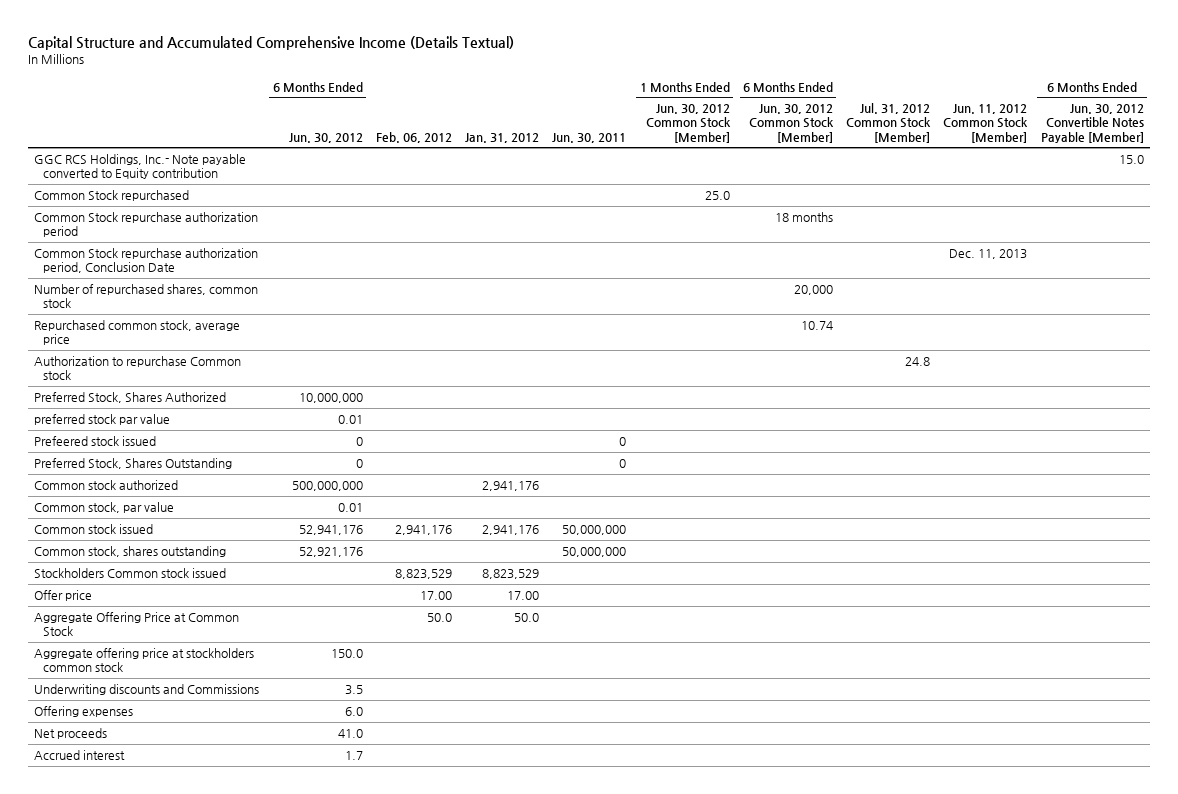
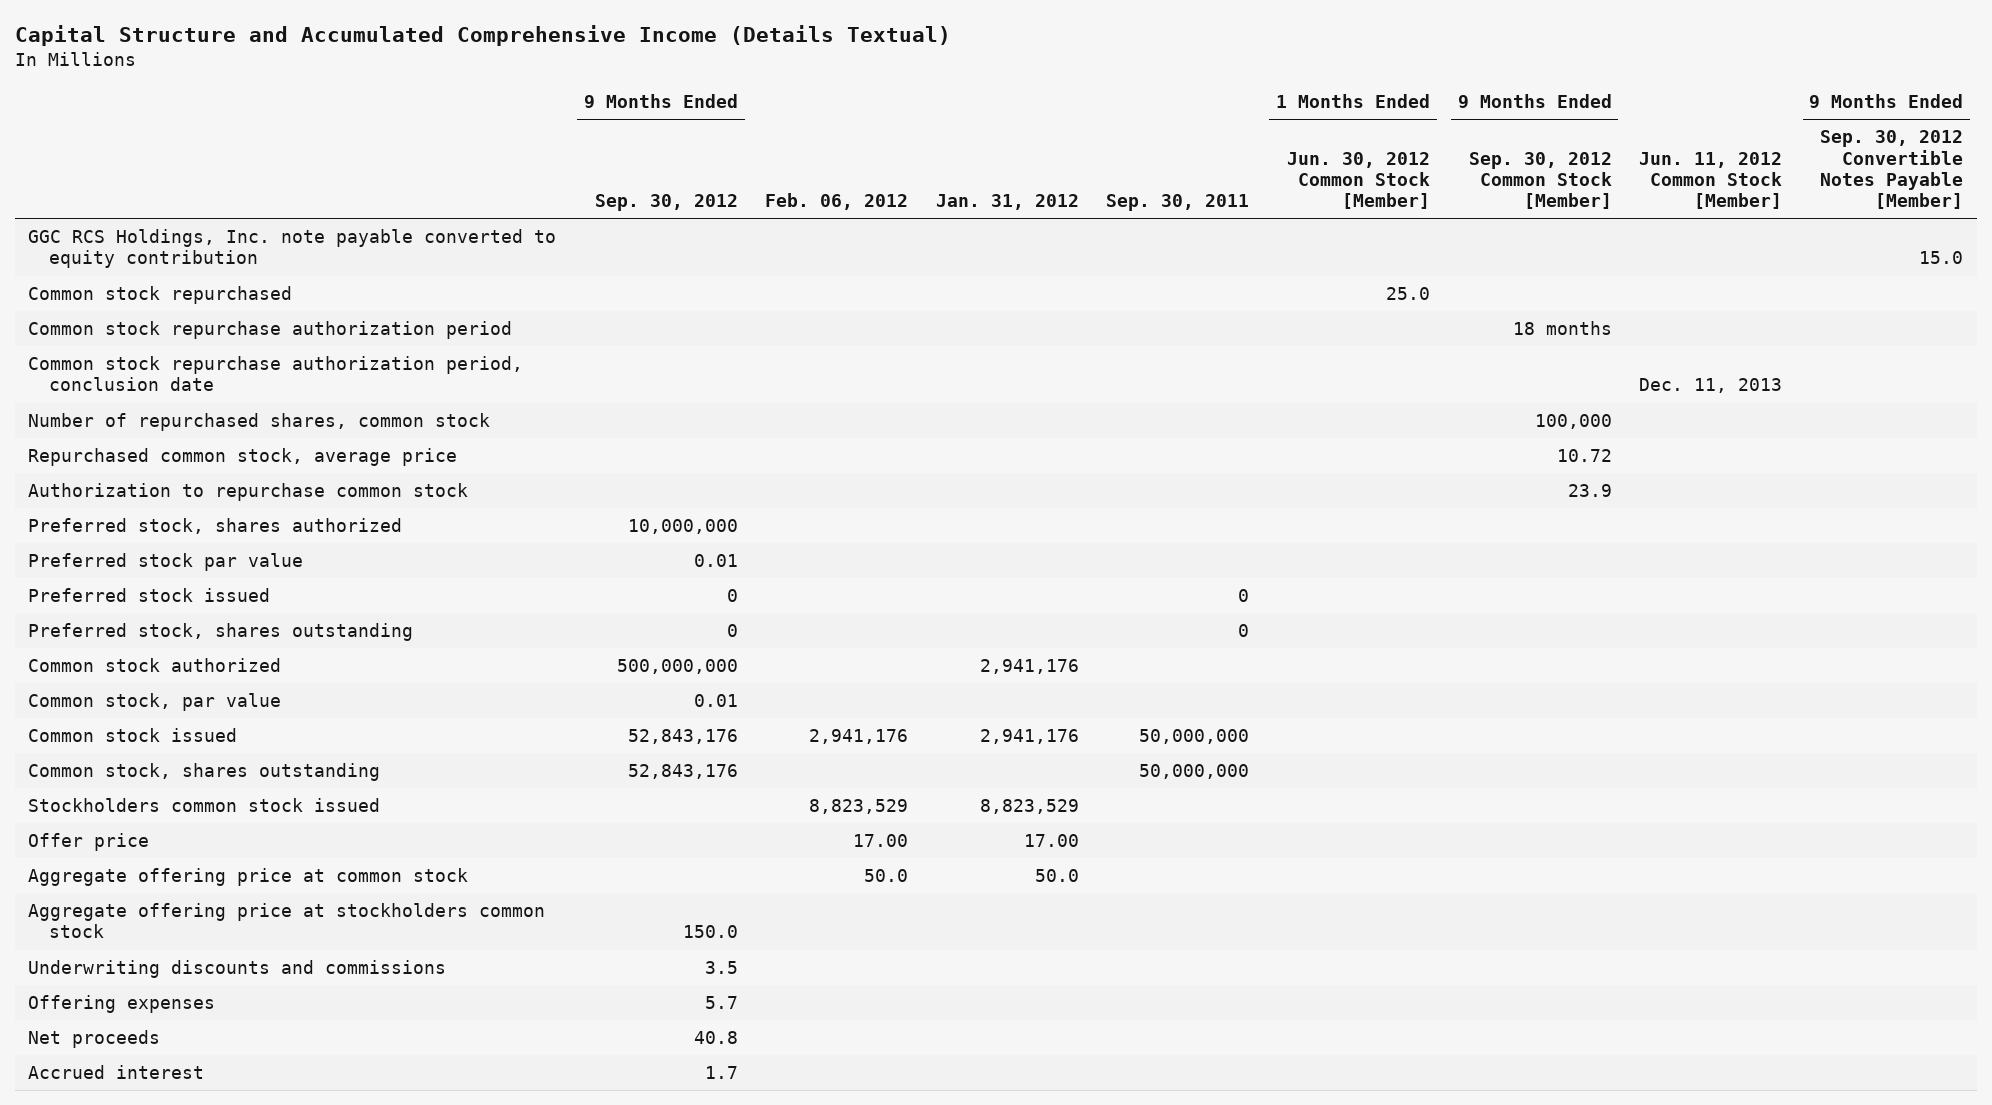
- | 6 Months Ended Jun. 30, 2012 | Feb. 06, 2012 | Jan. 31, 2012 | Jun. 30, 2011 | 1 Months Ended Jun. 30, 2012 Common Stock [Member] | 6 Months Ended Jun. 30, 2012 Common Stock [Member] | Jul. 31, 2012 Common Stock [Member] | Jun. 11, 2012 Common Stock [Member] | 6 Months Ended Jun. 30, 2012 Convertible Notes Payable [Member]
+ | 9 Months Ended Sep. 30, 2012 | Feb. 06, 2012 | Jan. 31, 2012 | Sep. 30, 2011 | 1 Months Ended Jun. 30, 2012 Common Stock [Member] | 9 Months Ended Sep. 30, 2012 Common Stock [Member] | Jun. 11, 2012 Common Stock [Member] | 9 Months Ended Sep. 30, 2012 Convertible Notes Payable [Member]
- GGC RCS Holdings, Inc.- Note payable converted to Equity contribution | | | | | | | | | 15.0
- Common Stock repurchased | | | | | 25.0 | | | |
- Common Stock repurchase authorization period | | | | | | 18 months | | |
- Common Stock repurchase authorization period, Conclusion Date | | | | | | | | Dec. 11, 2013 |
+ GGC RCS Holdings, Inc. note payable converted to equity contribution | | | | | | | | 15.0
+ Common stock repurchased | | | | | 25.0 | | |
+ Common stock repurchase authorization period | | | | | | 18 months | |
+ Common stock repurchase authorization period, conclusion date | | | | | | | Dec. 11, 2013 |
- Authorization to repurchase Common stock | | | | | | | 24.8 | |
- Preferred Stock, Shares Authorized | 10,000,000 | | | | | | | |
- preferred stock par value | 0.01 | | | | | | | |
- Prefeered stock issued | 0 | | | 0 | | | | |
- Preferred Stock, Shares Outstanding | 0 | | | 0 | | | | |
+ Authorization to repurchase common stock | | | | | | 23.9 | |
+ Preferred stock, shares authorized | 10,000,000 | | | | | | |
+ Preferred stock par value | 0.01 | | | | | | |
+ Preferred stock issued | 0 | | | 0 | | | |
+ Preferred stock, shares outstanding | 0 | | | 0 | | | |
- Stockholders Common stock issued | | 8,823,529 | 8,823,529 | | | | | |
+ Stockholders common stock issued | | 8,823,529 | 8,823,529 | | | | |
- Aggregate Offering Price at Common Stock | | 50.0 | 50.0 | | | | | |
+ Aggregate offering price at common stock | | 50.0 | 50.0 | | | | |
- Underwriting discounts and Commissions | 3.5 | | | | | | | |
+ Underwriting discounts and commissions | 3.5 | | | | | | |

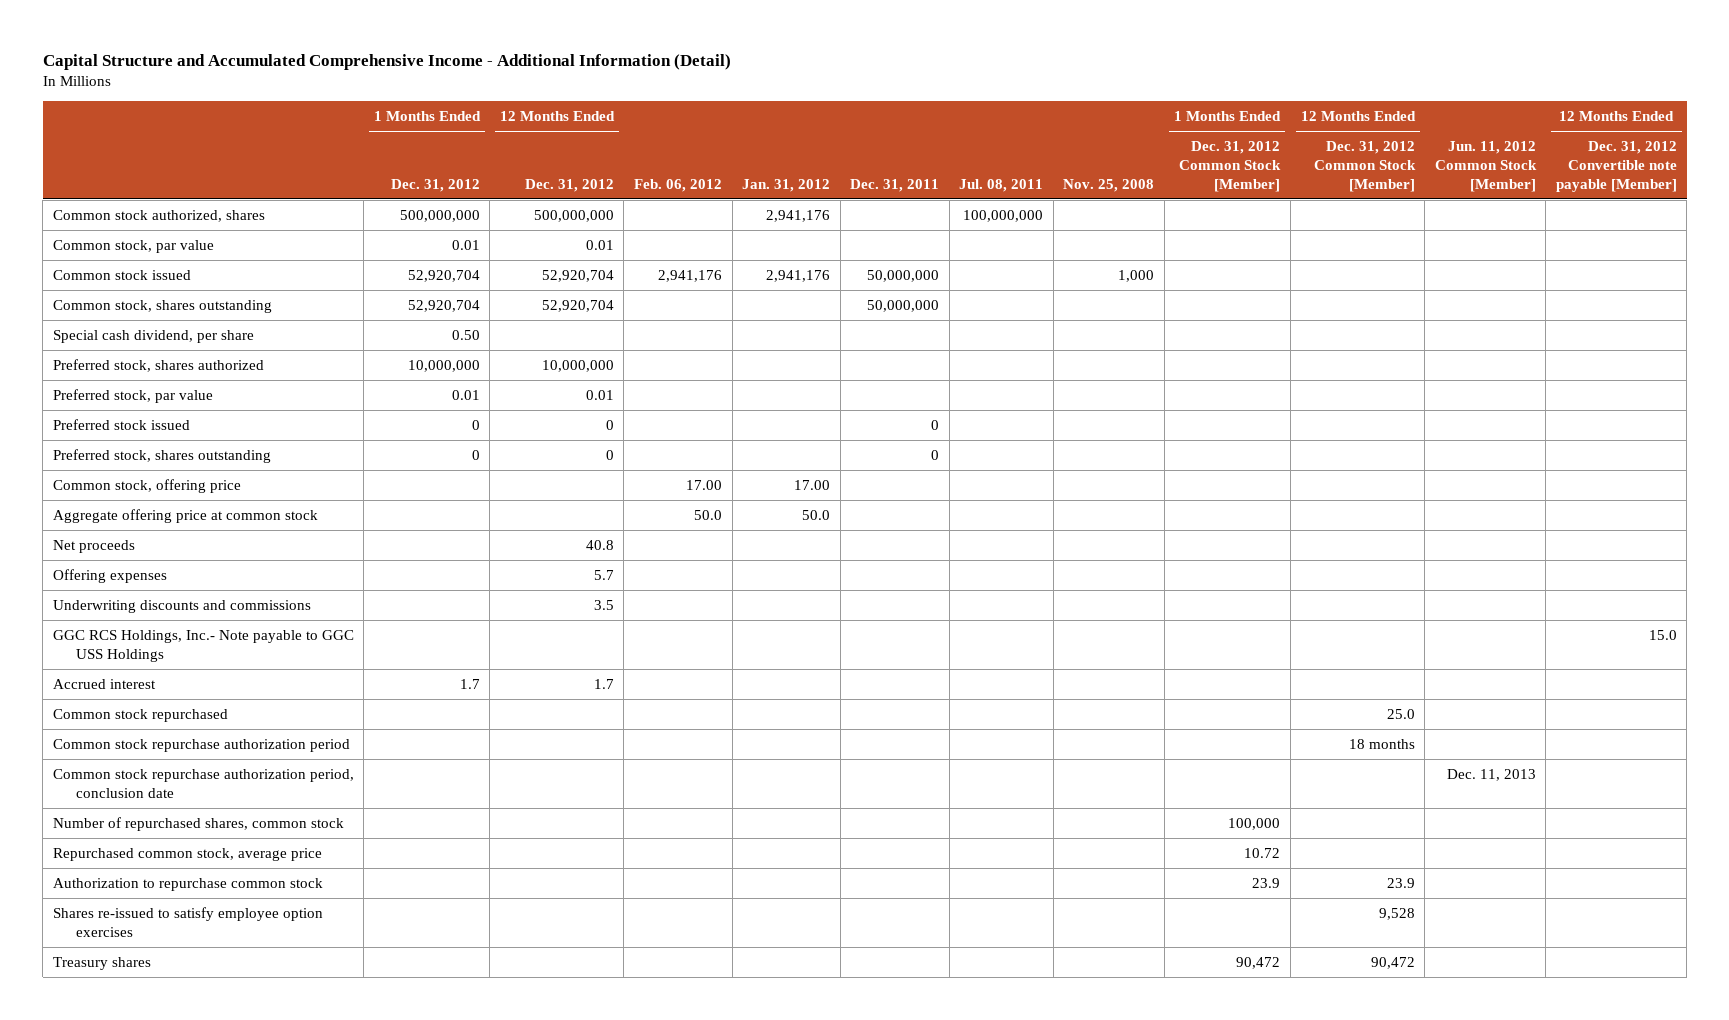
- Capital Structure and Accumulated Comprehensive Income (Details Textual)
+ Capital Structure and Accumulated Comprehensive Income - Additional Information (Detail)
- | 9 Months Ended Sep. 30, 2012 | Feb. 06, 2012 | Jan. 31, 2012 | Sep. 30, 2011 | 1 Months Ended Jun. 30, 2012 Common Stock [Member] | 9 Months Ended Sep. 30, 2012 Common Stock [Member] | Jun. 11, 2012 Common Stock [Member] | 9 Months Ended Sep. 30, 2012 Convertible Notes Payable [Member]
+ | 1 Months Ended Dec. 31, 2012 | 12 Months Ended Dec. 31, 2012 | Feb. 06, 2012 | Jan. 31, 2012 | Dec. 31, 2011 | Jul. 08, 2011 | Nov. 25, 2008 | 1 Months Ended Dec. 31, 2012 Common Stock [Member] | 12 Months Ended Dec. 31, 2012 Common Stock [Member] | Jun. 11, 2012 Common Stock [Member] | 12 Months Ended Dec. 31, 2012 Convertible note payable [Member]
- GGC RCS Holdings, Inc. note payable converted to equity contribution | | | | | | | | 15.0
- Preferred stock par value | 0.01 | | | | | | |
- Common stock authorized | 500,000,000 | | 2,941,176 | | | | |
+ Common stock authorized, shares | 500,000,000 | 500,000,000 | | 2,941,176 | | 100,000,000 | | | | |
- Stockholders common stock issued | | 8,823,529 | 8,823,529 | | | | |
- Offer price | | 17.00 | 17.00 | | | | |
+ Special cash dividend, per share | 0.50 | | | | | | | | | |
moved down: Preferred stock, shares authorized | 10,000,000 | 10,000,000 | | | | | | | | |
+ Preferred stock, par value | 0.01 | 0.01 | | | | | | | | |
moved down: Preferred stock issued | 0 | 0 | | | 0 | | | | | |
moved down: Preferred stock, shares outstanding | 0 | 0 | | | 0 | | | | | |
+ Common stock, offering price | | | 17.00 | 17.00 | | | | | | |
- Aggregate offering price at stockholders common stock | 150.0 | | | | | | |
moved down: Offering expenses | | 5.7 | | | | | | | | |
moved down: Underwriting discounts and commissions | | 3.5 | | | | | | | | |
+ GGC RCS Holdings, Inc.- Note payable to GGC USS Holdings | | | | | | | | | | | 15.0
moved down: Common stock repurchased | | | | | | | | | 25.0 | |
moved down: Common stock repurchase authorization period | | | | | | | | | 18 months | |
moved down: Common stock repurchase authorization period, conclusion date | | | | | | | | | | Dec. 11, 2013 |
moved down: Number of repurchased shares, common stock | | | | | | | | 100,000 | | |
moved down: Repurchased common stock, average price | | | | | | | | 10.72 | | |
moved down: Authorization to repurchase common stock | | | | | | | | 23.9 | 23.9 | |
+ Shares re-issued to satisfy employee option exercises | | | | | | | | | 9,528 | |
+ Treasury shares | | | | | | | | 90,472 | 90,472 | |

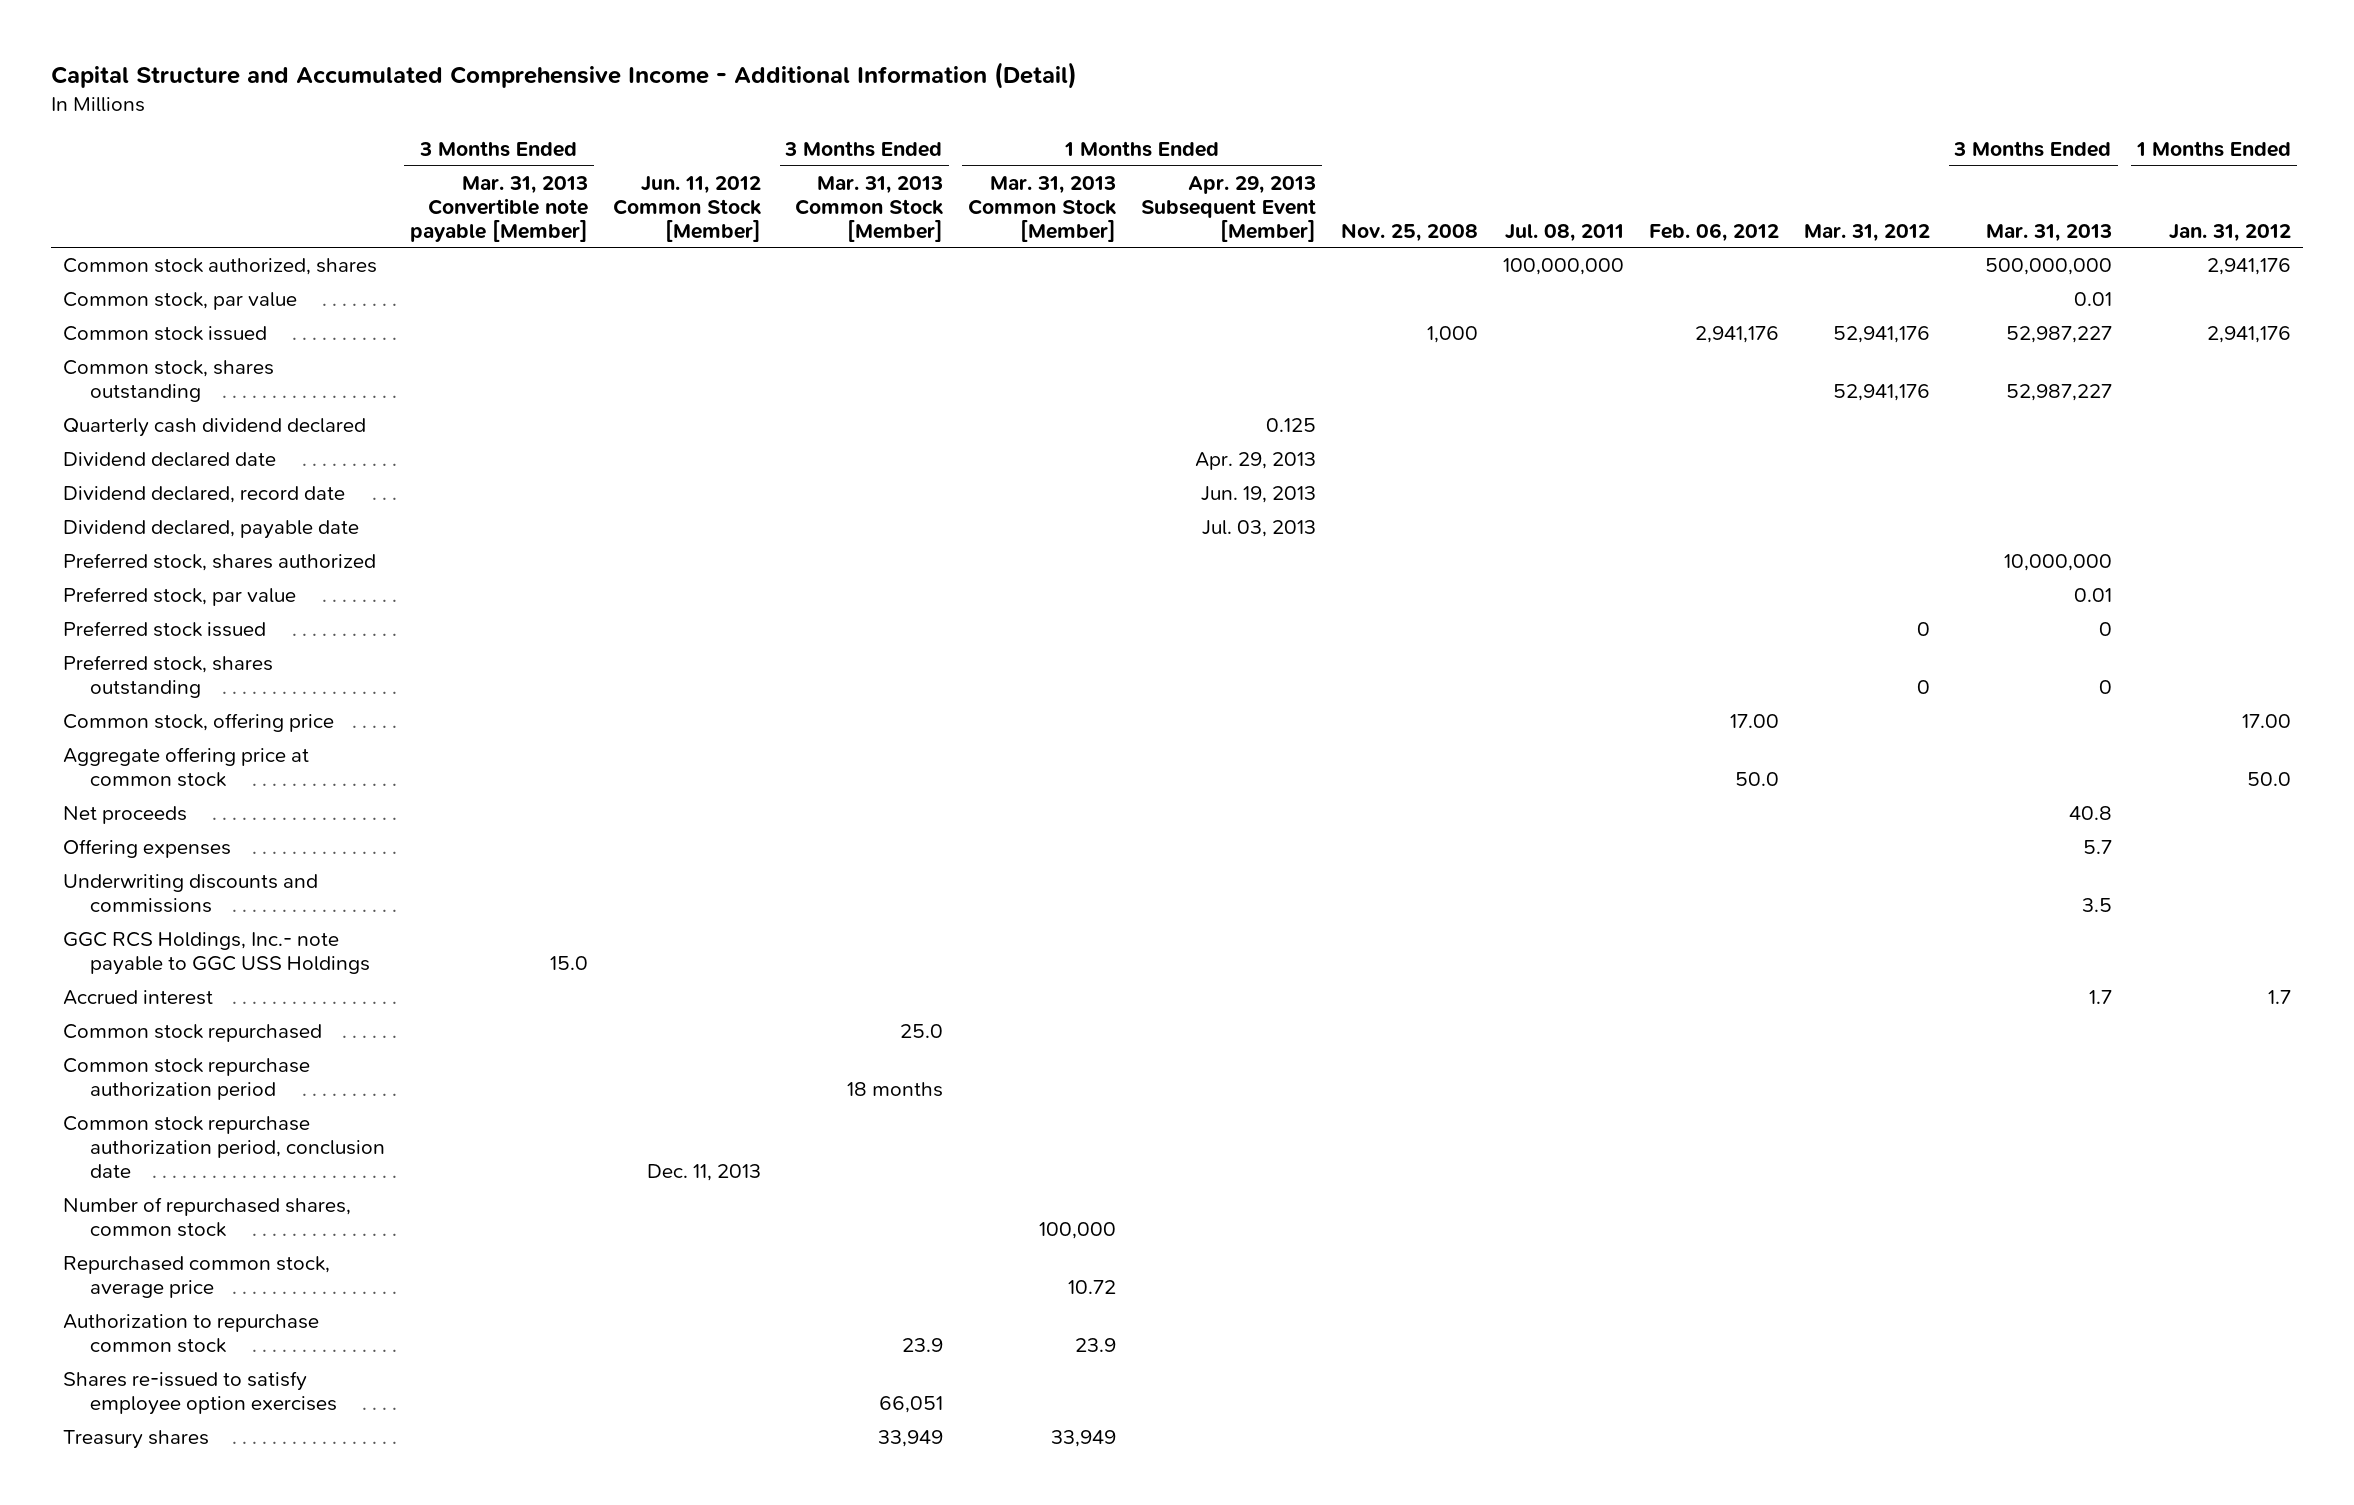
- | 1 Months Ended Dec. 31, 2012 | 12 Months Ended Dec. 31, 2012 | Feb. 06, 2012 | Jan. 31, 2012 | Dec. 31, 2011 | Jul. 08, 2011 | Nov. 25, 2008 | 1 Months Ended Dec. 31, 2012 Common Stock [Member] | 12 Months Ended Dec. 31, 2012 Common Stock [Member] | Jun. 11, 2012 Common Stock [Member] | 12 Months Ended Dec. 31, 2012 Convertible note payable [Member]
+ | 3 Months Ended Mar. 31, 2013 Convertible note payable [Member] | Jun. 11, 2012 Common Stock [Member] | 3 Months Ended Mar. 31, 2013 Common Stock [Member] | 1 Months Ended Mar. 31, 2013 Common Stock [Member] | 1 Months Ended Apr. 29, 2013 Subsequent Event [Member] | Nov. 25, 2008 | Jul. 08, 2011 | Feb. 06, 2012 | Mar. 31, 2012 | 3 Months Ended Mar. 31, 2013 | 1 Months Ended Jan. 31, 2012
- Special cash dividend, per share | 0.50 | | | | | | | | | |
+ Quarterly cash dividend declared | | | | | 0.125 | | | | | |
+ Dividend declared date | | | | | Apr. 29, 2013 | | | | | |
+ Dividend declared, record date | | | | | Jun. 19, 2013 | | | | | |
+ Dividend declared, payable date | | | | | Jul. 03, 2013 | | | | | |
- GGC RCS Holdings, Inc.- Note payable to GGC USS Holdings | | | | | | | | | | | 15.0
+ GGC RCS Holdings, Inc.- note payable to GGC USS Holdings | 15.0 | | | | | | | | | |

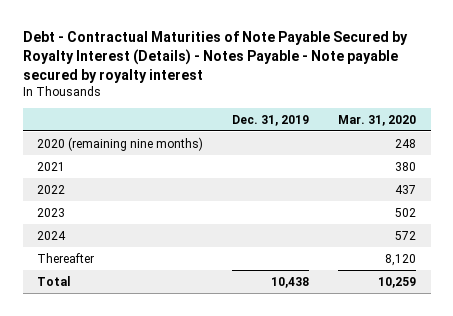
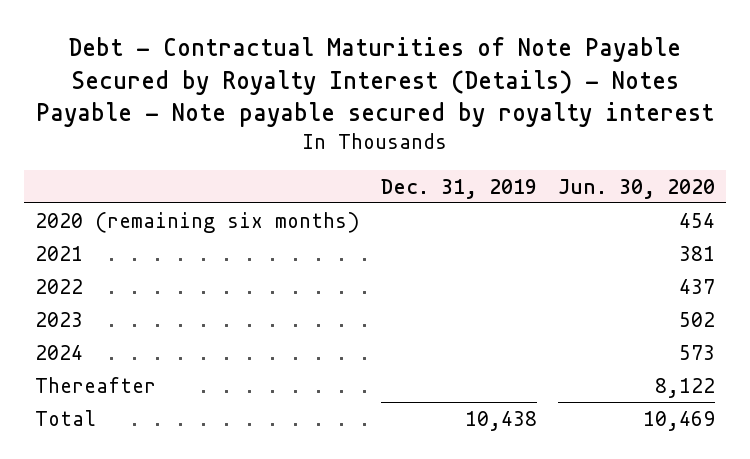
- | Dec. 31, 2019 | Mar. 31, 2020
+ | Dec. 31, 2019 | Jun. 30, 2020
- 2020 (remaining nine months) | | 248
+ 2020 (remaining six months) | | 454

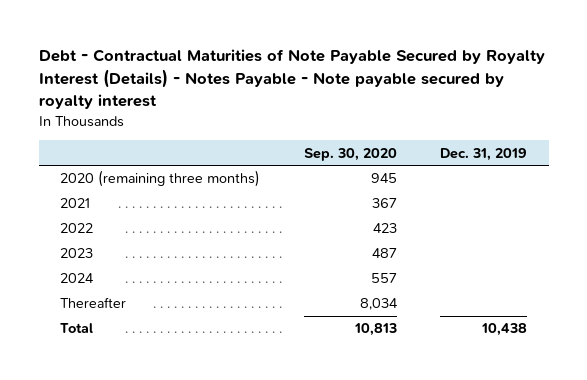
- | Dec. 31, 2019 | Jun. 30, 2020
+ | Sep. 30, 2020 | Dec. 31, 2019
- 2020 (remaining six months) | | 454
+ 2020 (remaining three months) | 945 |

